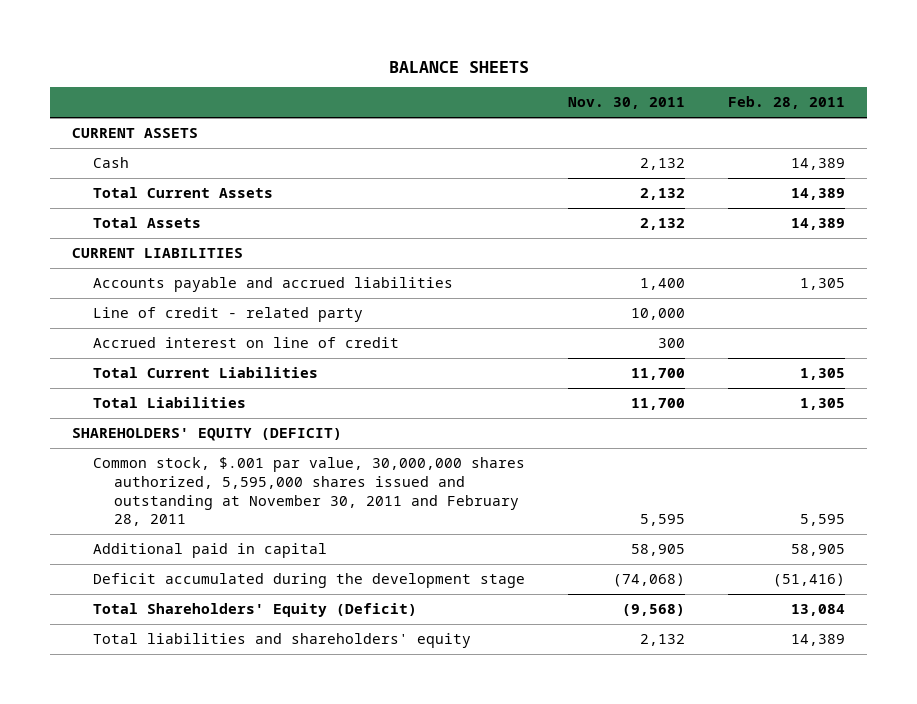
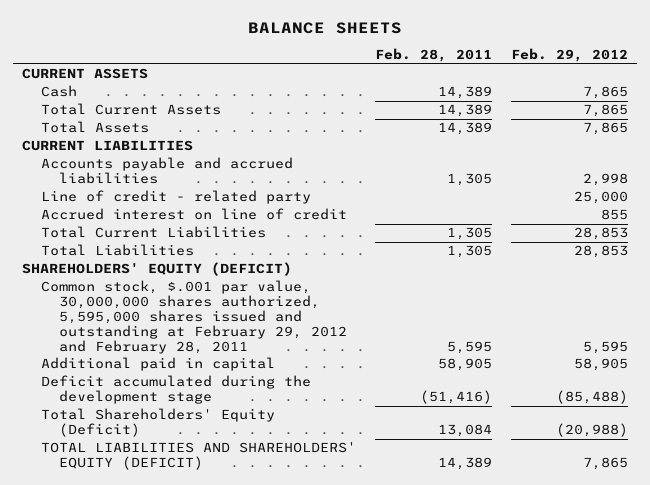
- | Nov. 30, 2011 | Feb. 28, 2011
+ | Feb. 28, 2011 | Feb. 29, 2012
- Common stock, $.001 par value, 30,000,000 shares authorized, 5,595,000 shares issued and outstanding at November 30, 2011 and February 28, 2011 | 5,595 | 5,595
+ Common stock, $.001 par value, 30,000,000 shares authorized, 5,595,000 shares issued and outstanding at February 29, 2012 and February 28, 2011 | 5,595 | 5,595
- Total liabilities and shareholders' equity | 2,132 | 14,389
+ TOTAL LIABILITIES AND SHAREHOLDERS' EQUITY (DEFICIT) | 14,389 | 7,865

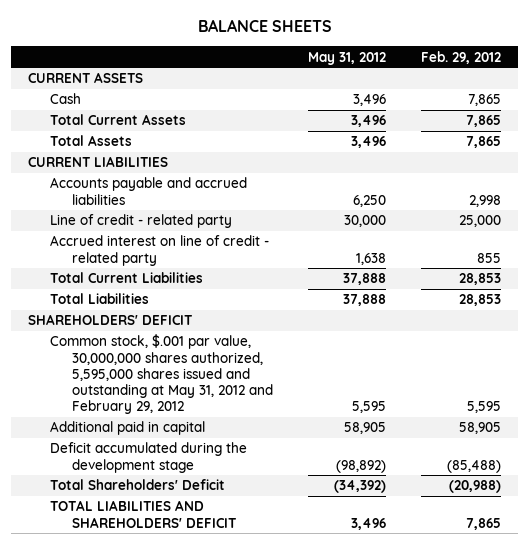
- | Feb. 28, 2011 | Feb. 29, 2012
+ | May 31, 2012 | Feb. 29, 2012
- Accrued interest on line of credit | | 855
+ Accrued interest on line of credit - related party | 1,638 | 855
- SHAREHOLDERS' EQUITY (DEFICIT)
- Common stock, $.001 par value, 30,000,000 shares authorized, 5,595,000 shares issued and outstanding at February 29, 2012 and February 28, 2011 | 5,595 | 5,595
+ SHAREHOLDERS' DEFICIT
+ Common stock, $.001 par value, 30,000,000 shares authorized, 5,595,000 shares issued and outstanding at May 31, 2012 and February 29, 2012 | 5,595 | 5,595
- Total Shareholders' Equity (Deficit) | 13,084 | (20,988)
- TOTAL LIABILITIES AND SHAREHOLDERS' EQUITY (DEFICIT) | 14,389 | 7,865
+ Total Shareholders' Deficit | (34,392) | (20,988)
+ TOTAL LIABILITIES AND SHAREHOLDERS' DEFICIT | 3,496 | 7,865

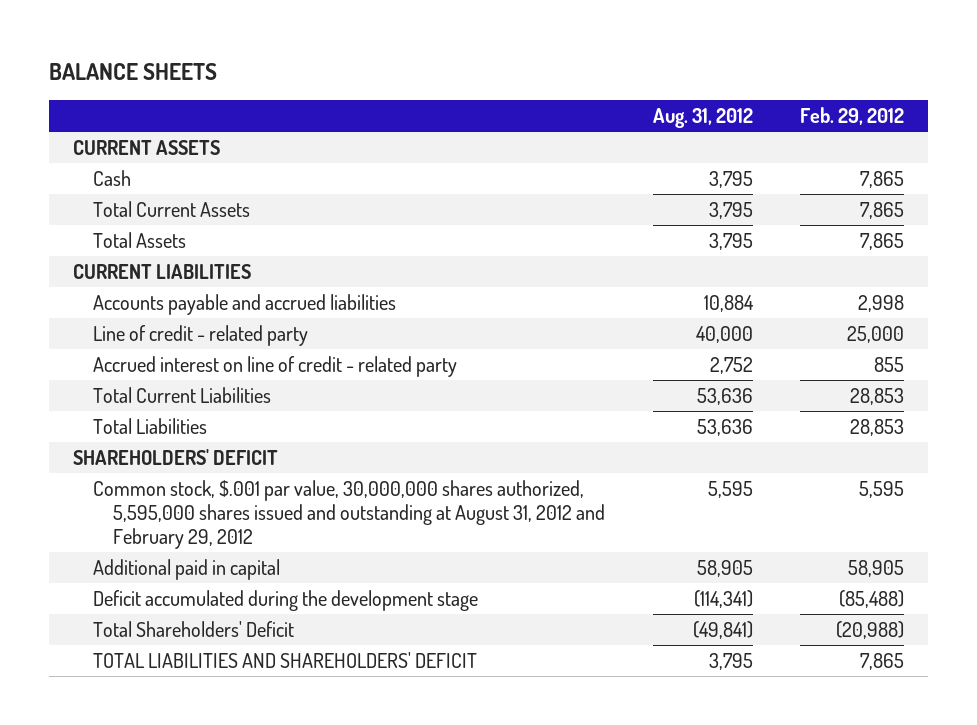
- | May 31, 2012 | Feb. 29, 2012
+ | Aug. 31, 2012 | Feb. 29, 2012
- Common stock, $.001 par value, 30,000,000 shares authorized, 5,595,000 shares issued and outstanding at May 31, 2012 and February 29, 2012 | 5,595 | 5,595
+ Common stock, $.001 par value, 30,000,000 shares authorized, 5,595,000 shares issued and outstanding at August 31, 2012 and February 29, 2012 | 5,595 | 5,595

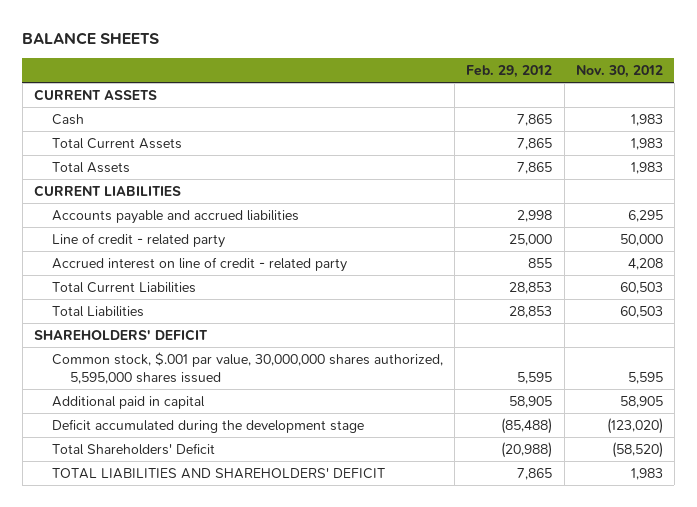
- | Aug. 31, 2012 | Feb. 29, 2012
+ | Feb. 29, 2012 | Nov. 30, 2012
- Common stock, $.001 par value, 30,000,000 shares authorized, 5,595,000 shares issued and outstanding at August 31, 2012 and February 29, 2012 | 5,595 | 5,595
+ Common stock, $.001 par value, 30,000,000 shares authorized, 5,595,000 shares issued | 5,595 | 5,595

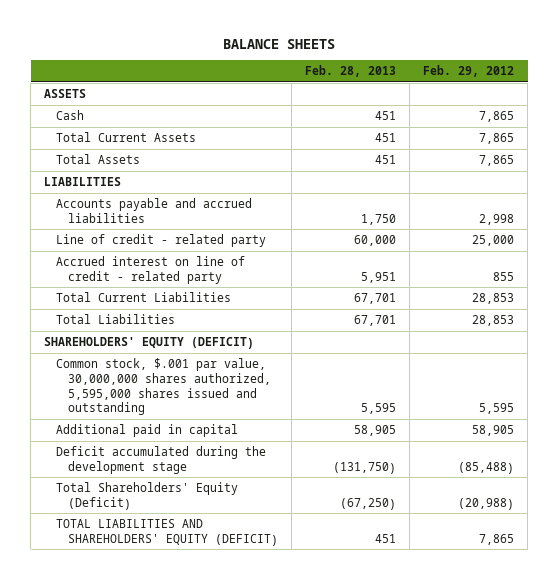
- | Feb. 29, 2012 | Nov. 30, 2012
+ | Feb. 28, 2013 | Feb. 29, 2012
- CURRENT ASSETS
+ ASSETS
- CURRENT LIABILITIES
+ LIABILITIES
- SHAREHOLDERS' DEFICIT
- Common stock, $.001 par value, 30,000,000 shares authorized, 5,595,000 shares issued | 5,595 | 5,595
+ SHAREHOLDERS' EQUITY (DEFICIT)
+ Common stock, $.001 par value, 30,000,000 shares authorized, 5,595,000 shares issued and outstanding | 5,595 | 5,595
- Total Shareholders' Deficit | (20,988) | (58,520)
- TOTAL LIABILITIES AND SHAREHOLDERS' DEFICIT | 7,865 | 1,983
+ Total Shareholders' Equity (Deficit) | (67,250) | (20,988)
+ TOTAL LIABILITIES AND SHAREHOLDERS' EQUITY (DEFICIT) | 451 | 7,865

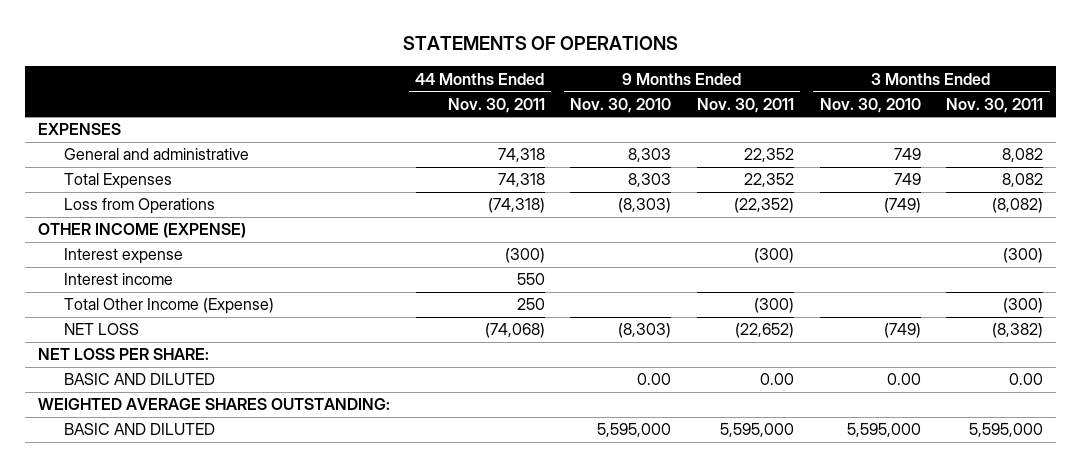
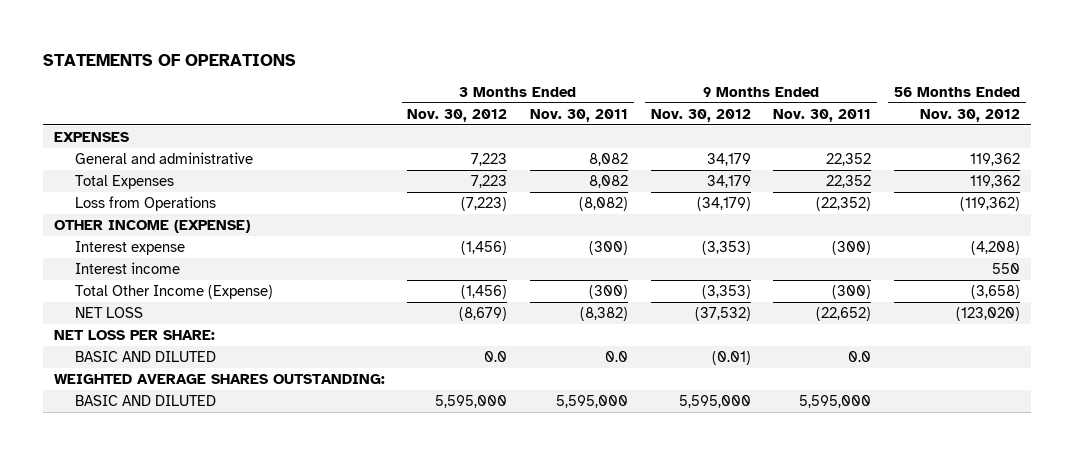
- | 44 Months Ended Nov. 30, 2011 | 9 Months Ended Nov. 30, 2010 | 9 Months Ended Nov. 30, 2011 | 3 Months Ended Nov. 30, 2010 | 3 Months Ended Nov. 30, 2011
+ | 3 Months Ended Nov. 30, 2012 | 3 Months Ended Nov. 30, 2011 | 9 Months Ended Nov. 30, 2012 | 9 Months Ended Nov. 30, 2011 | 56 Months Ended Nov. 30, 2012
- BASIC AND DILUTED | | 0.00 | 0.00 | 0.00 | 0.00
+ BASIC AND DILUTED | 0.0 | 0.0 | (0.01) | 0.0 |

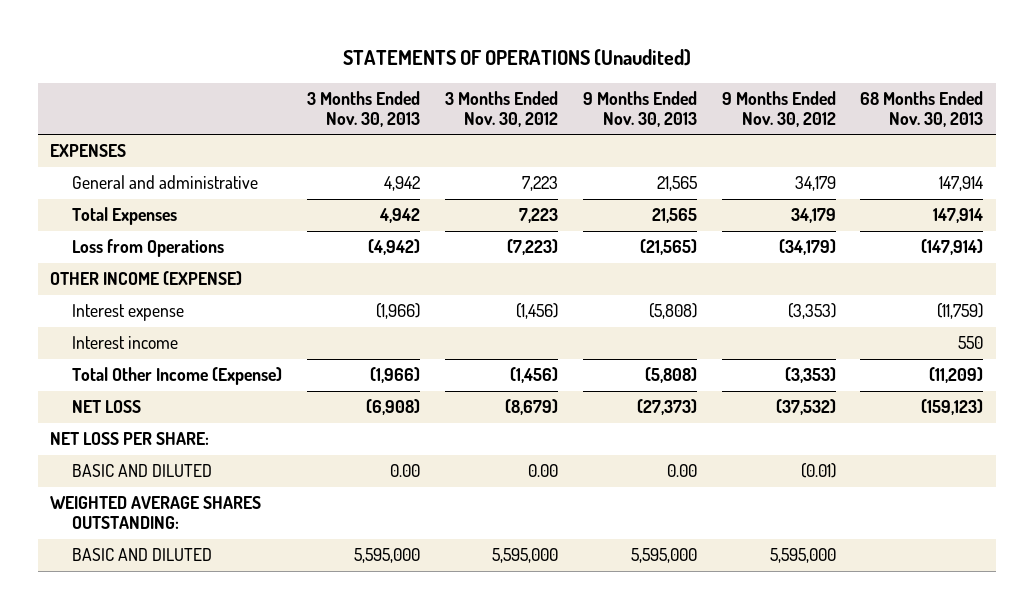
- STATEMENTS OF OPERATIONS
+ STATEMENTS OF OPERATIONS (Unaudited)
- | 3 Months Ended Nov. 30, 2012 | 3 Months Ended Nov. 30, 2011 | 9 Months Ended Nov. 30, 2012 | 9 Months Ended Nov. 30, 2011 | 56 Months Ended Nov. 30, 2012
+ | 3 Months Ended Nov. 30, 2013 | 3 Months Ended Nov. 30, 2012 | 9 Months Ended Nov. 30, 2013 | 9 Months Ended Nov. 30, 2012 | 68 Months Ended Nov. 30, 2013
- BASIC AND DILUTED | 0.0 | 0.0 | (0.01) | 0.0 |
+ BASIC AND DILUTED | 0.00 | 0.00 | 0.00 | (0.01) |

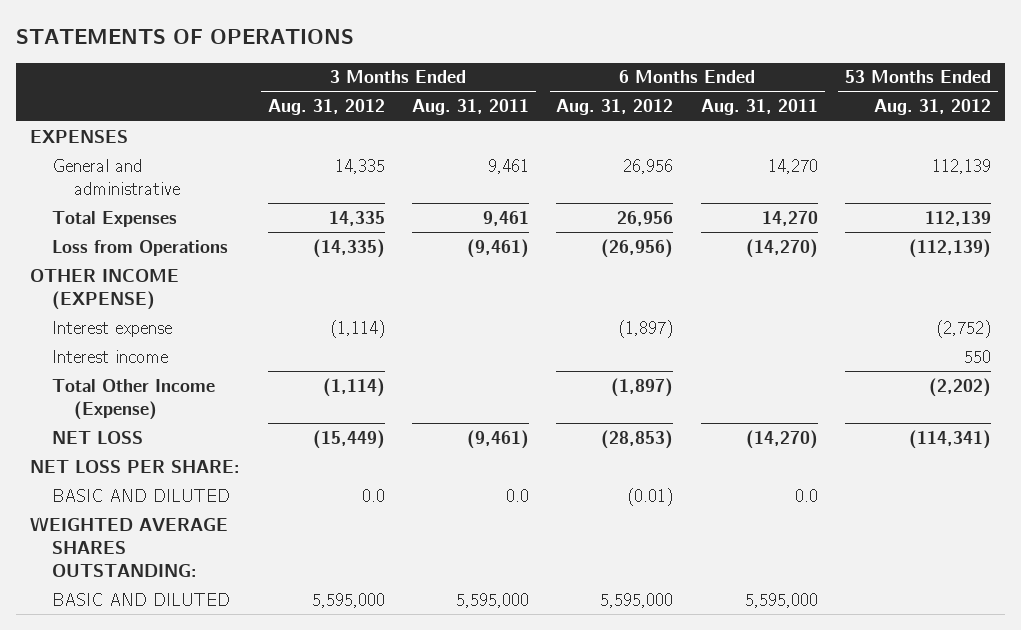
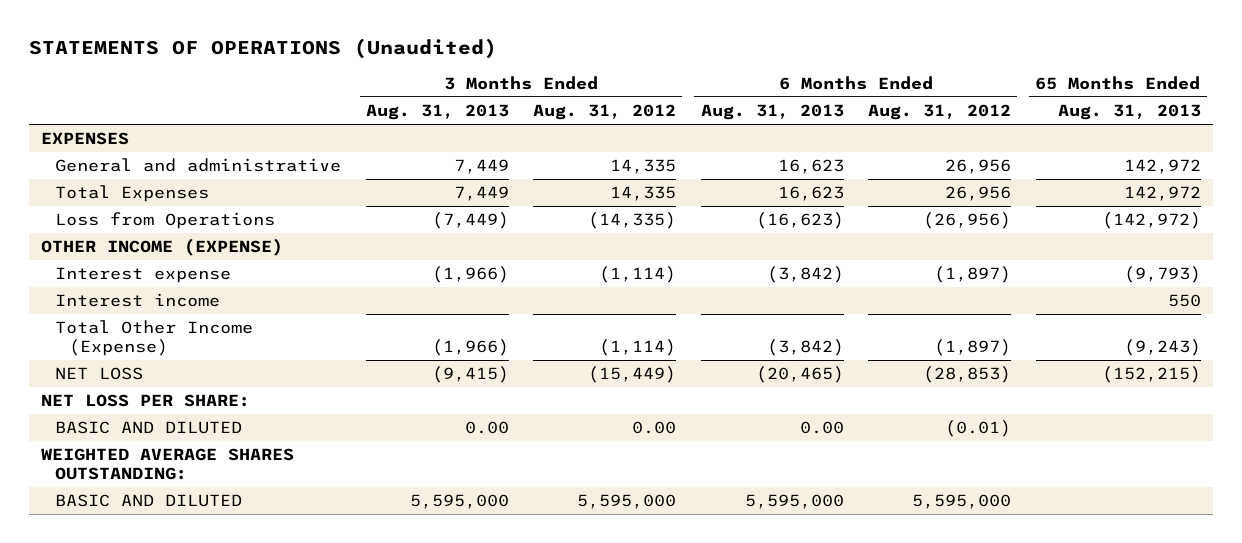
- STATEMENTS OF OPERATIONS
+ STATEMENTS OF OPERATIONS (Unaudited)
- | 3 Months Ended Aug. 31, 2012 | 3 Months Ended Aug. 31, 2011 | 6 Months Ended Aug. 31, 2012 | 6 Months Ended Aug. 31, 2011 | 53 Months Ended Aug. 31, 2012
+ | 3 Months Ended Aug. 31, 2013 | 3 Months Ended Aug. 31, 2012 | 6 Months Ended Aug. 31, 2013 | 6 Months Ended Aug. 31, 2012 | 65 Months Ended Aug. 31, 2013
- BASIC AND DILUTED | 0.0 | 0.0 | (0.01) | 0.0 |
+ BASIC AND DILUTED | 0.00 | 0.00 | 0.00 | (0.01) |

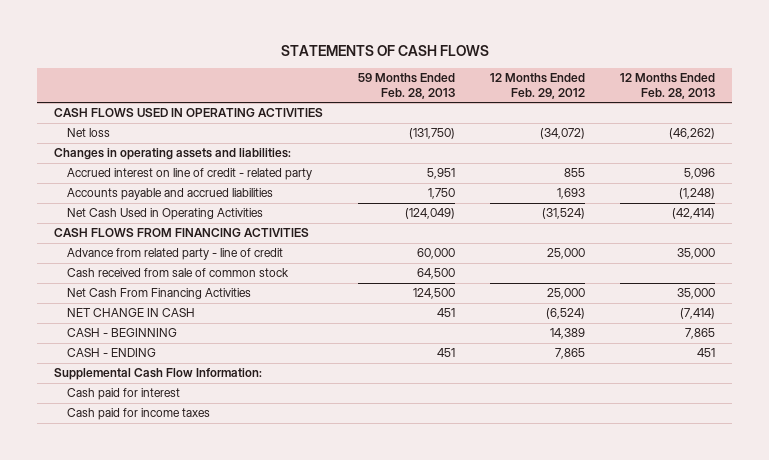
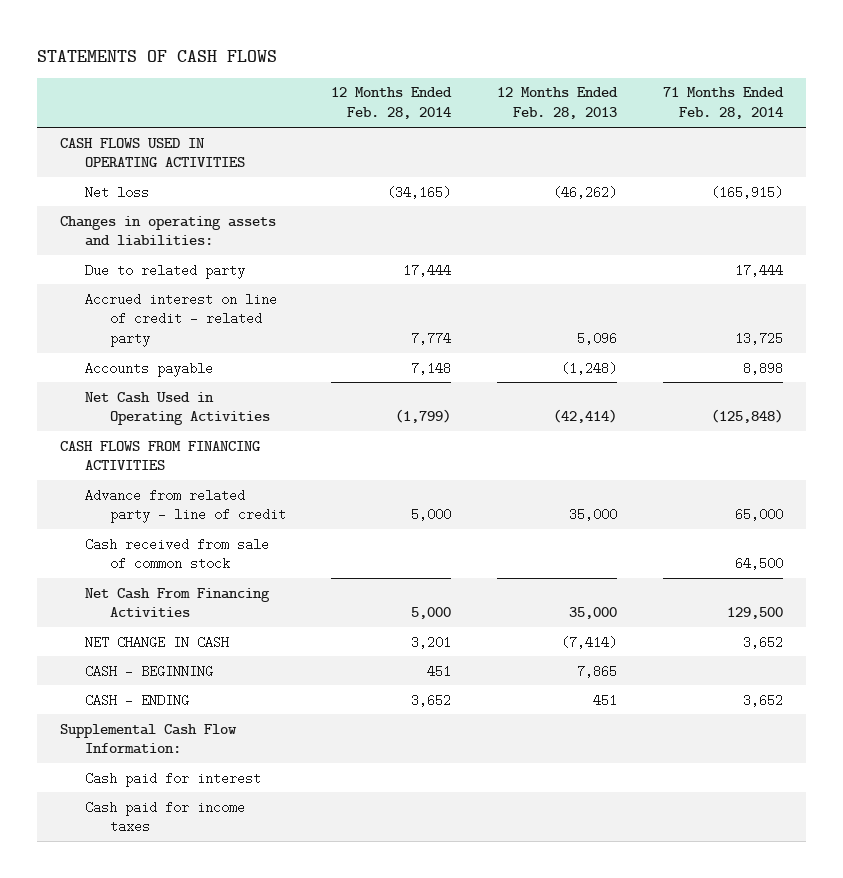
- | 59 Months Ended Feb. 28, 2013 | 12 Months Ended Feb. 29, 2012 | 12 Months Ended Feb. 28, 2013
+ | 12 Months Ended Feb. 28, 2014 | 12 Months Ended Feb. 28, 2013 | 71 Months Ended Feb. 28, 2014
+ Due to related party | 17,444 | | 17,444
- Accounts payable and accrued liabilities | 1,750 | 1,693 | (1,248)
+ Accounts payable | 7,148 | (1,248) | 8,898

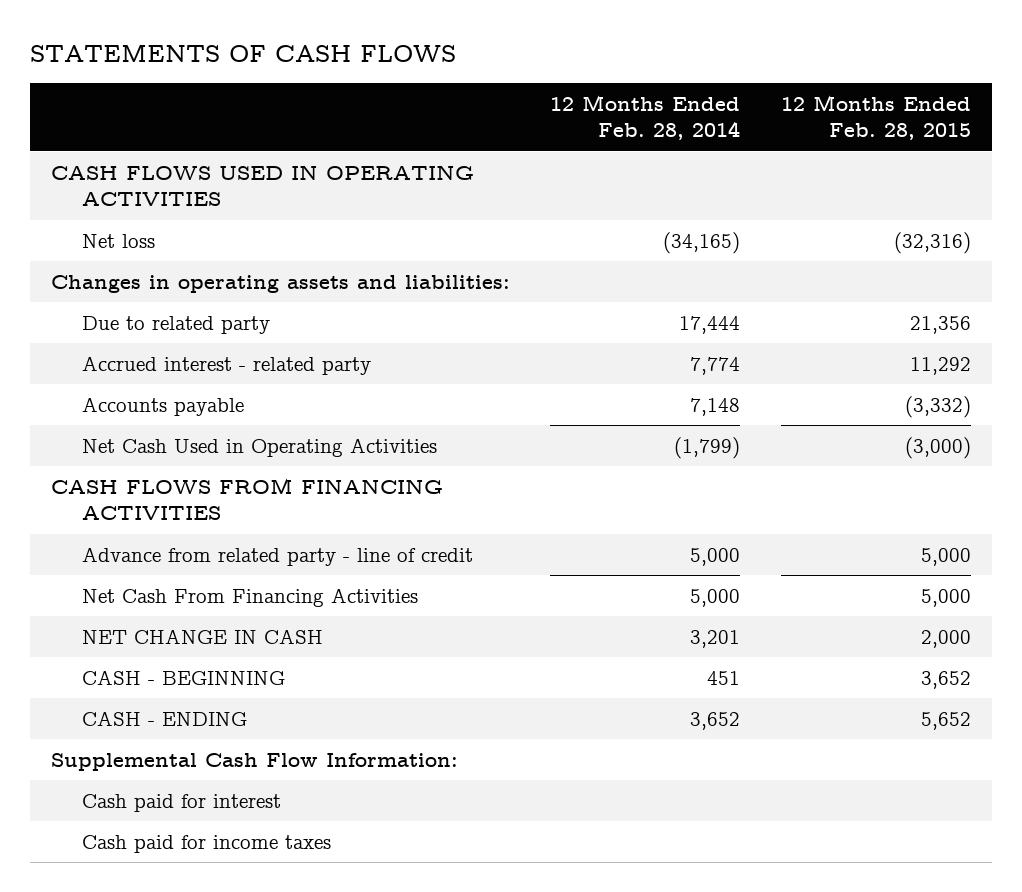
- | 12 Months Ended Feb. 28, 2014 | 12 Months Ended Feb. 28, 2013 | 71 Months Ended Feb. 28, 2014
+ | 12 Months Ended Feb. 28, 2014 | 12 Months Ended Feb. 28, 2015
- Accrued interest on line of credit - related party | 7,774 | 5,096 | 13,725
+ Accrued interest - related party | 7,774 | 11,292
- Cash received from sale of common stock | | | 64,500

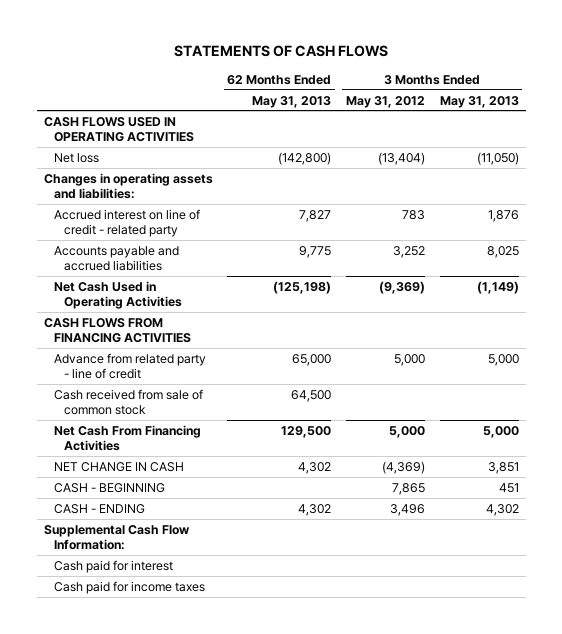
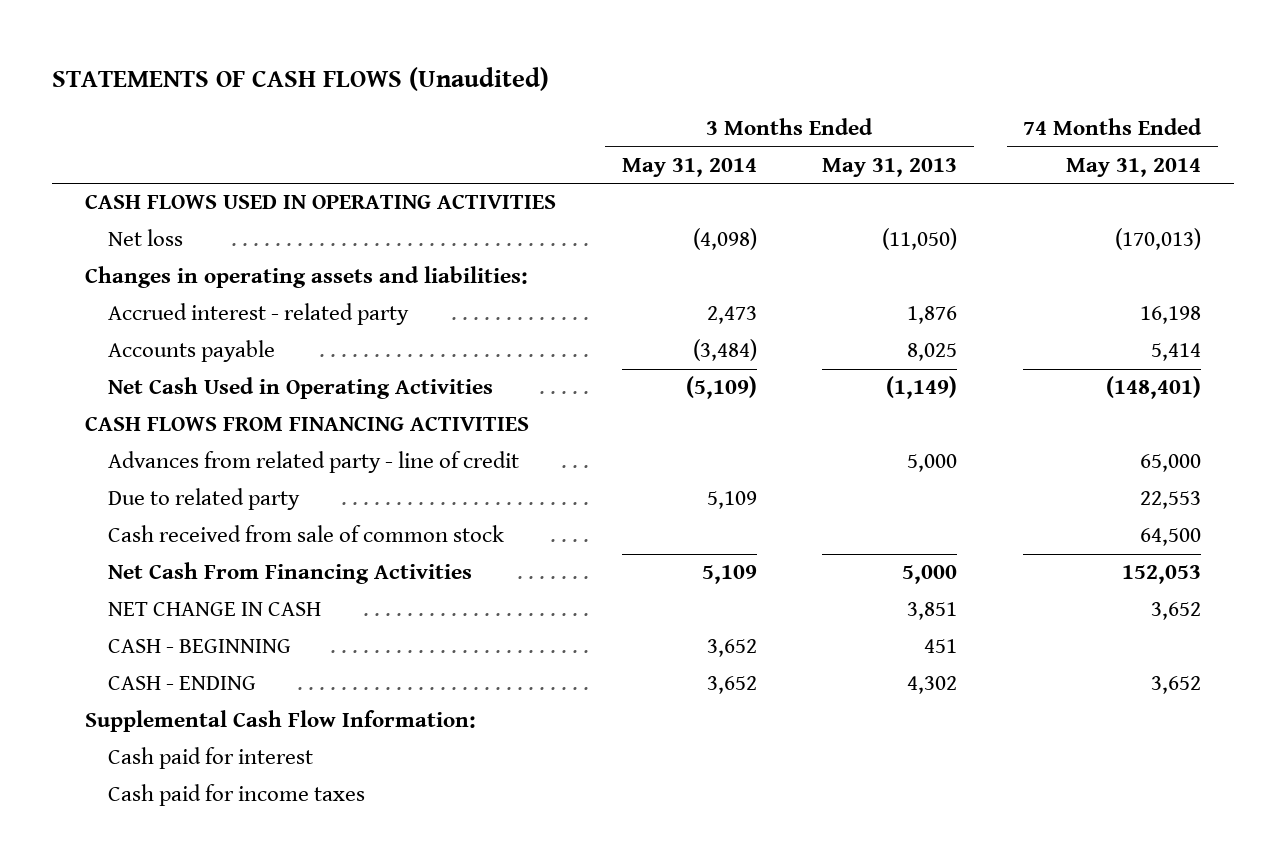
- STATEMENTS OF CASH FLOWS
+ STATEMENTS OF CASH FLOWS (Unaudited)
- | 62 Months Ended May 31, 2013 | 3 Months Ended May 31, 2012 | 3 Months Ended May 31, 2013
+ | 3 Months Ended May 31, 2014 | 3 Months Ended May 31, 2013 | 74 Months Ended May 31, 2014
- Accrued interest on line of credit - related party | 7,827 | 783 | 1,876
- Accounts payable and accrued liabilities | 9,775 | 3,252 | 8,025
+ Accrued interest - related party | 2,473 | 1,876 | 16,198
+ Accounts payable | (3,484) | 8,025 | 5,414
- Advance from related party - line of credit | 65,000 | 5,000 | 5,000
+ Advances from related party - line of credit | | 5,000 | 65,000
+ Due to related party | 5,109 | | 22,553

